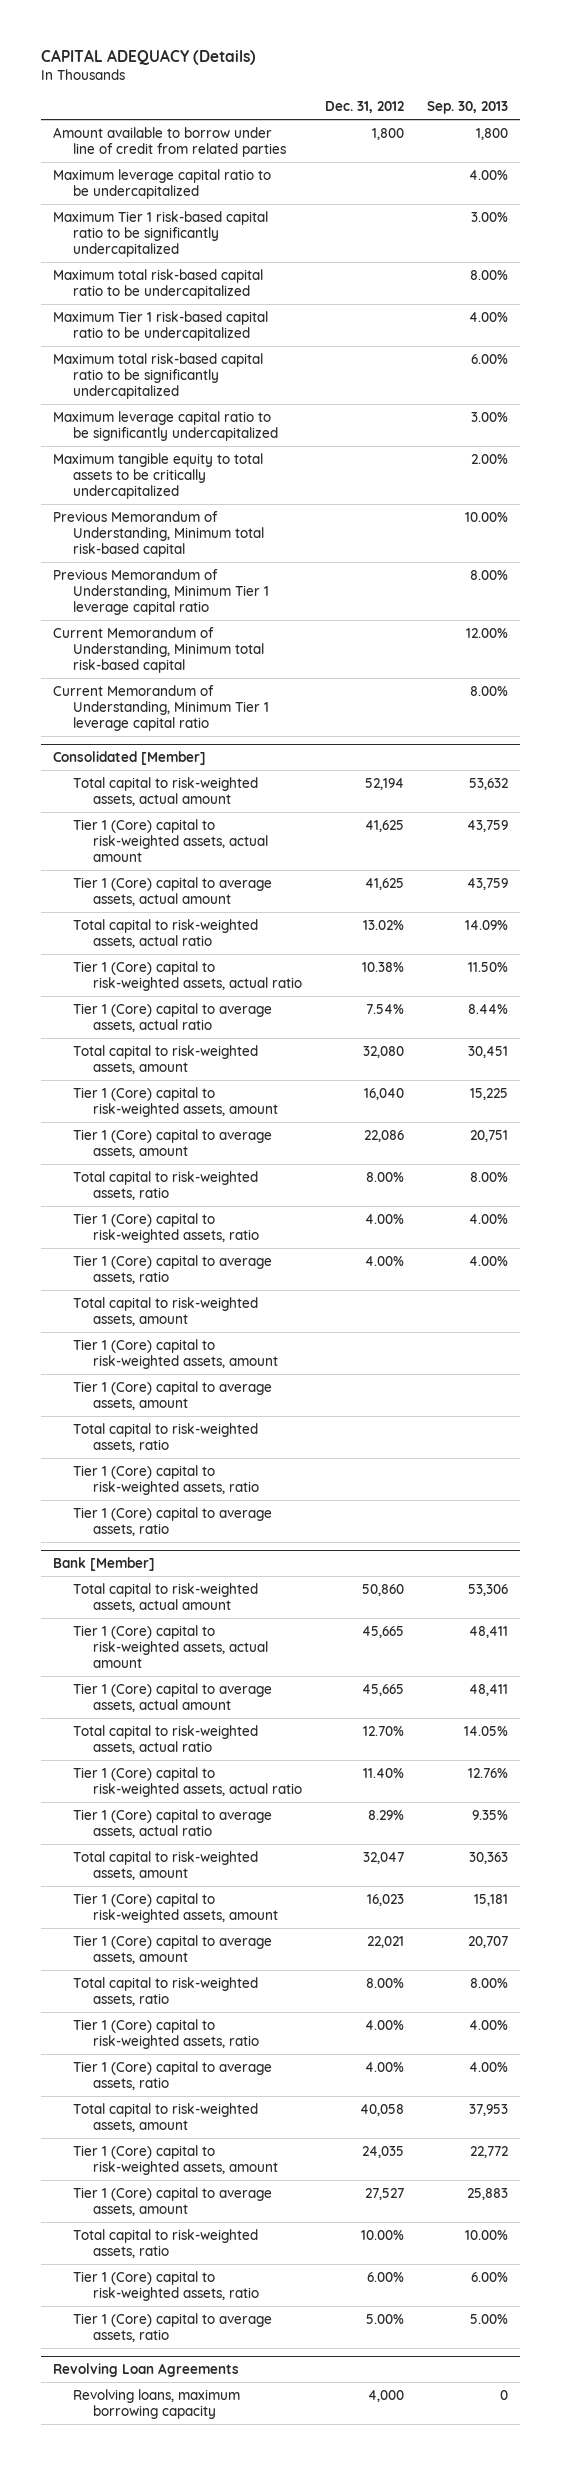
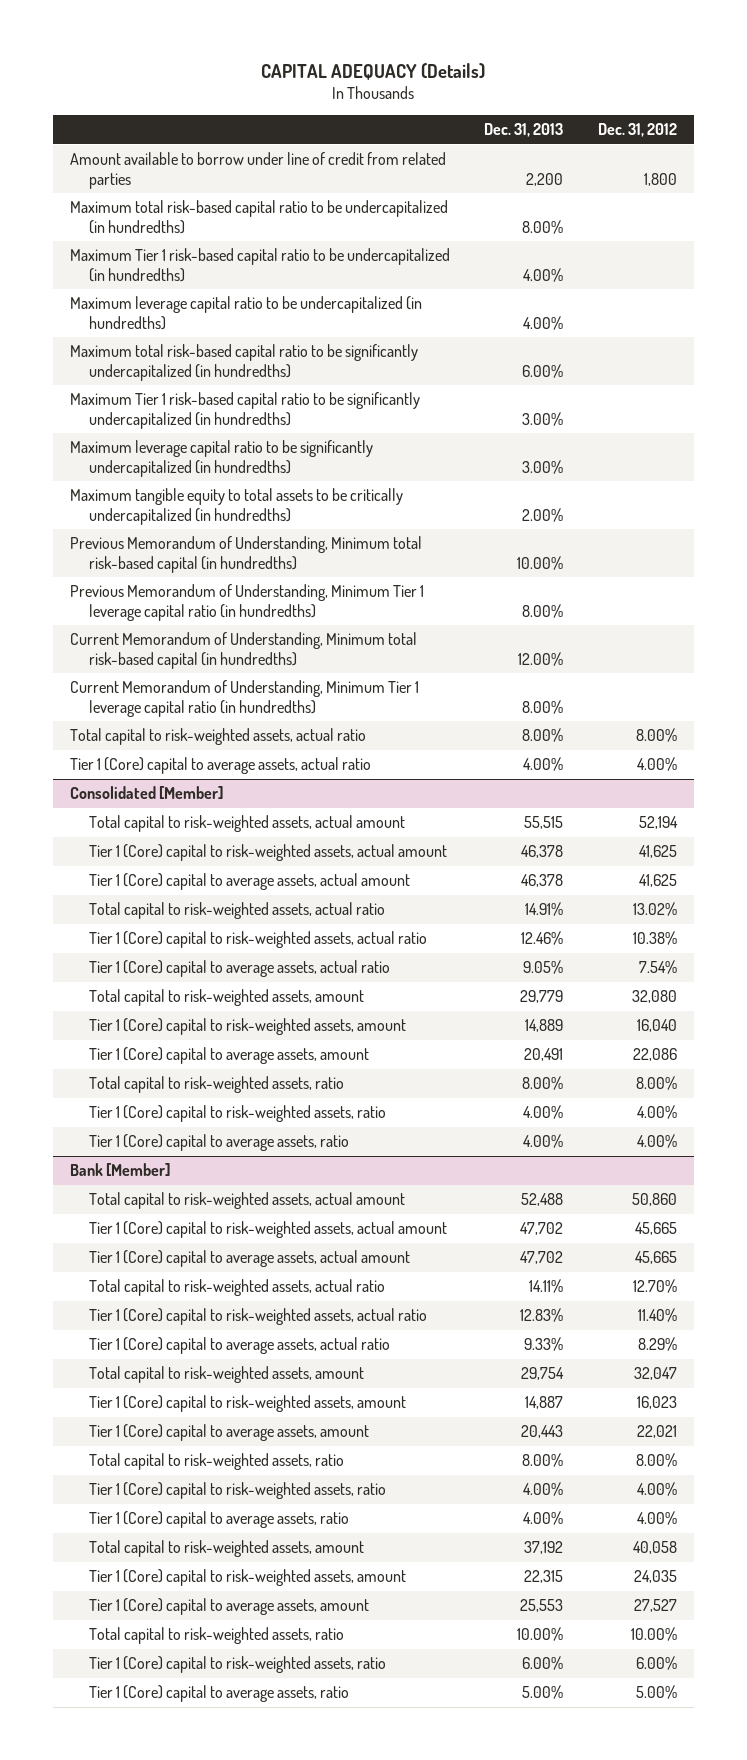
- | Dec. 31, 2012 | Sep. 30, 2013
+ | Dec. 31, 2013 | Dec. 31, 2012
- Maximum leverage capital ratio to be undercapitalized | | 4.00%
- Maximum Tier 1 risk-based capital ratio to be significantly undercapitalized | | 3.00%
- Maximum total risk-based capital ratio to be undercapitalized | | 8.00%
- Maximum Tier 1 risk-based capital ratio to be undercapitalized | | 4.00%
- Maximum total risk-based capital ratio to be significantly undercapitalized | | 6.00%
- Maximum leverage capital ratio to be significantly undercapitalized | | 3.00%
- Maximum tangible equity to total assets to be critically undercapitalized | | 2.00%
- Previous Memorandum of Understanding, Minimum total risk-based capital | | 10.00%
- Previous Memorandum of Understanding, Minimum Tier 1 leverage capital ratio | | 8.00%
- Current Memorandum of Understanding, Minimum total risk-based capital | | 12.00%
- Current Memorandum of Understanding, Minimum Tier 1 leverage capital ratio | | 8.00%
+ Maximum total risk-based capital ratio to be undercapitalized (in hundredths) | 8.00% |
+ Maximum Tier 1 risk-based capital ratio to be undercapitalized (in hundredths) | 4.00% |
+ Maximum leverage capital ratio to be undercapitalized (in hundredths) | 4.00% |
+ Maximum total risk-based capital ratio to be significantly undercapitalized (in hundredths) | 6.00% |
+ Maximum Tier 1 risk-based capital ratio to be significantly undercapitalized (in hundredths) | 3.00% |
+ Maximum leverage capital ratio to be significantly undercapitalized (in hundredths) | 3.00% |
+ Maximum tangible equity to total assets to be critically undercapitalized (in hundredths) | 2.00% |
+ Previous Memorandum of Understanding, Minimum total risk-based capital (in hundredths) | 10.00% |
+ Previous Memorandum of Understanding, Minimum Tier 1 leverage capital ratio (in hundredths) | 8.00% |
+ Current Memorandum of Understanding, Minimum total risk-based capital (in hundredths) | 12.00% |
+ Current Memorandum of Understanding, Minimum Tier 1 leverage capital ratio (in hundredths) | 8.00% |
+ Total capital to risk-weighted assets, actual ratio | 8.00% | 8.00%
+ Tier 1 (Core) capital to average assets, actual ratio | 4.00% | 4.00%
@ Consolidated [Member]
- Total capital to risk-weighted assets, amount
- Tier 1 (Core) capital to risk-weighted assets, amount
- Tier 1 (Core) capital to average assets, amount
- Total capital to risk-weighted assets, ratio
- Tier 1 (Core) capital to risk-weighted assets, ratio
- Tier 1 (Core) capital to average assets, ratio
- Revolving Loan Agreements
- Revolving loans, maximum borrowing capacity | 4,000 | 0

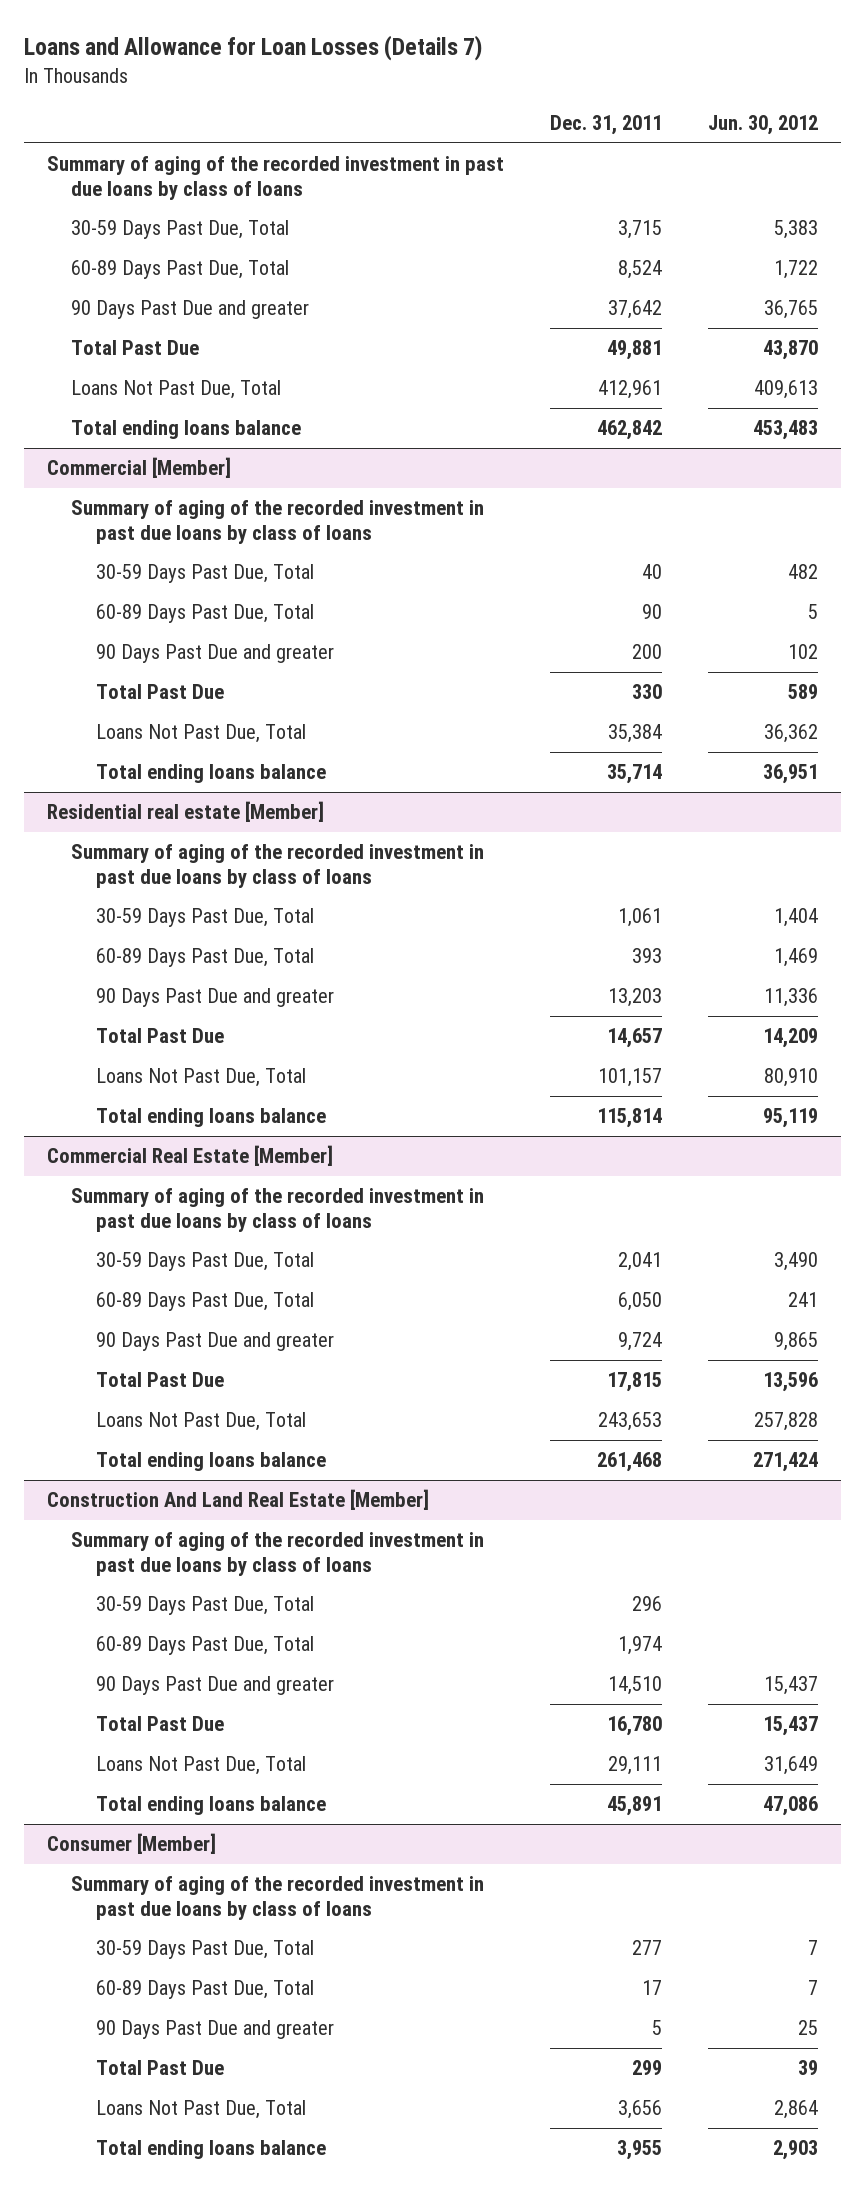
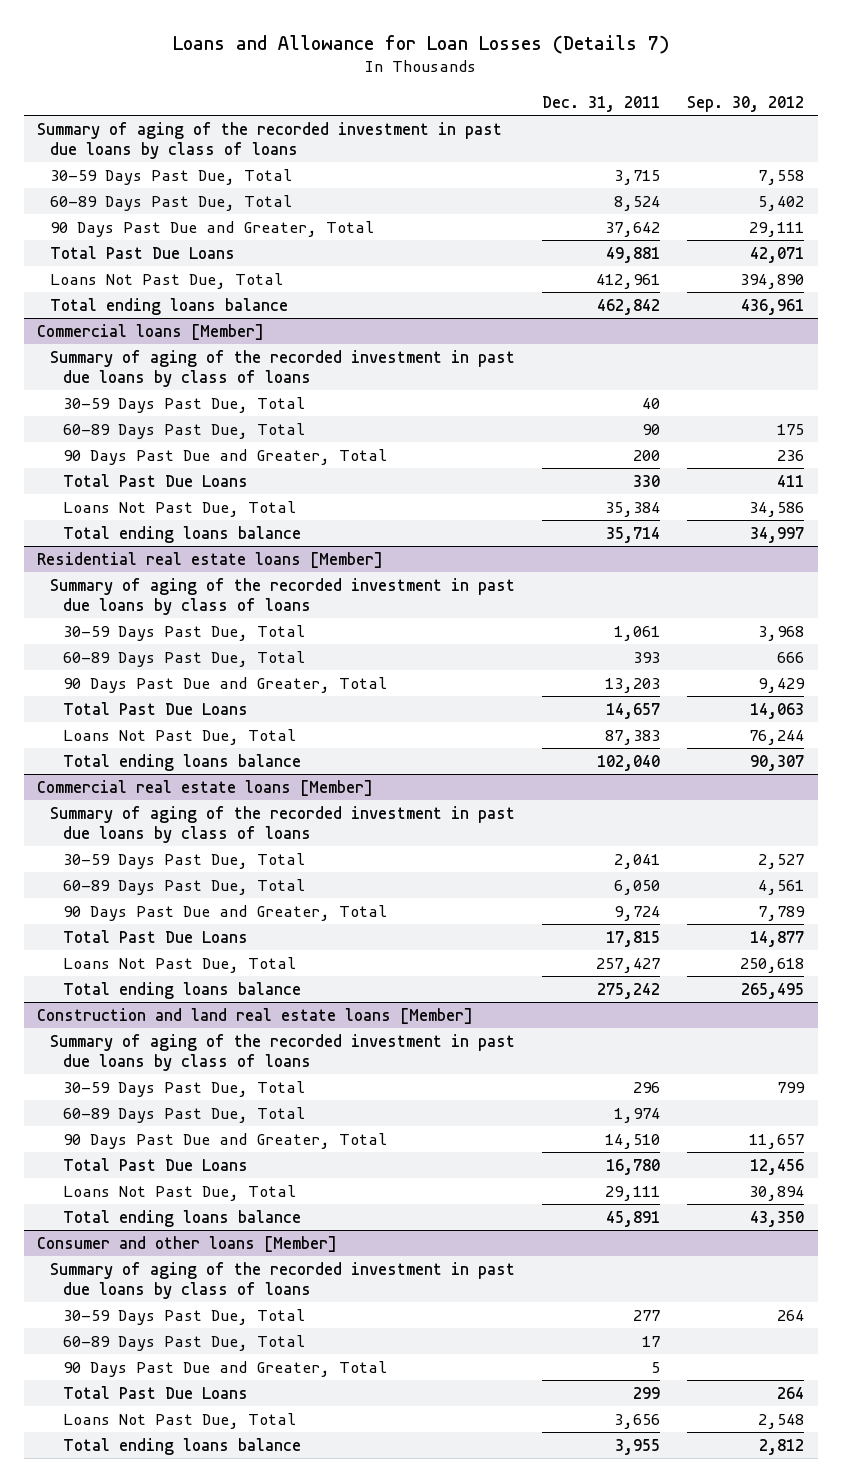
- | Dec. 31, 2011 | Jun. 30, 2012
+ | Dec. 31, 2011 | Sep. 30, 2012
- 90 Days Past Due and greater | 37,642 | 36,765
- Total Past Due | 49,881 | 43,870
+ 90 Days Past Due and Greater, Total | 37,642 | 29,111
+ Total Past Due Loans | 49,881 | 42,071
- Commercial [Member]
+ Commercial loans [Member]
- 90 Days Past Due and greater | 200 | 102
- Total Past Due | 330 | 589
+ 90 Days Past Due and Greater, Total | 200 | 236
+ Total Past Due Loans | 330 | 411
- Residential real estate [Member]
+ Residential real estate loans [Member]
- 90 Days Past Due and greater | 13,203 | 11,336
- Total Past Due | 14,657 | 14,209
- Loans Not Past Due, Total | 101,157 | 80,910
- Total ending loans balance | 115,814 | 95,119
- Commercial Real Estate [Member]
+ 90 Days Past Due and Greater, Total | 13,203 | 9,429
+ Total Past Due Loans | 14,657 | 14,063
+ Loans Not Past Due, Total | 87,383 | 76,244
+ Total ending loans balance | 102,040 | 90,307
+ Commercial real estate loans [Member]
- 90 Days Past Due and greater | 9,724 | 9,865
- Total Past Due | 17,815 | 13,596
- Loans Not Past Due, Total | 243,653 | 257,828
- Total ending loans balance | 261,468 | 271,424
- Construction And Land Real Estate [Member]
+ 90 Days Past Due and Greater, Total | 9,724 | 7,789
+ Total Past Due Loans | 17,815 | 14,877
+ Loans Not Past Due, Total | 257,427 | 250,618
+ Total ending loans balance | 275,242 | 265,495
+ Construction and land real estate loans [Member]
- 90 Days Past Due and greater | 14,510 | 15,437
- Total Past Due | 16,780 | 15,437
+ 90 Days Past Due and Greater, Total | 14,510 | 11,657
+ Total Past Due Loans | 16,780 | 12,456
- Consumer [Member]
+ Consumer and other loans [Member]
- 90 Days Past Due and greater | 5 | 25
- Total Past Due | 299 | 39
+ 90 Days Past Due and Greater, Total | 5 |
+ Total Past Due Loans | 299 | 264

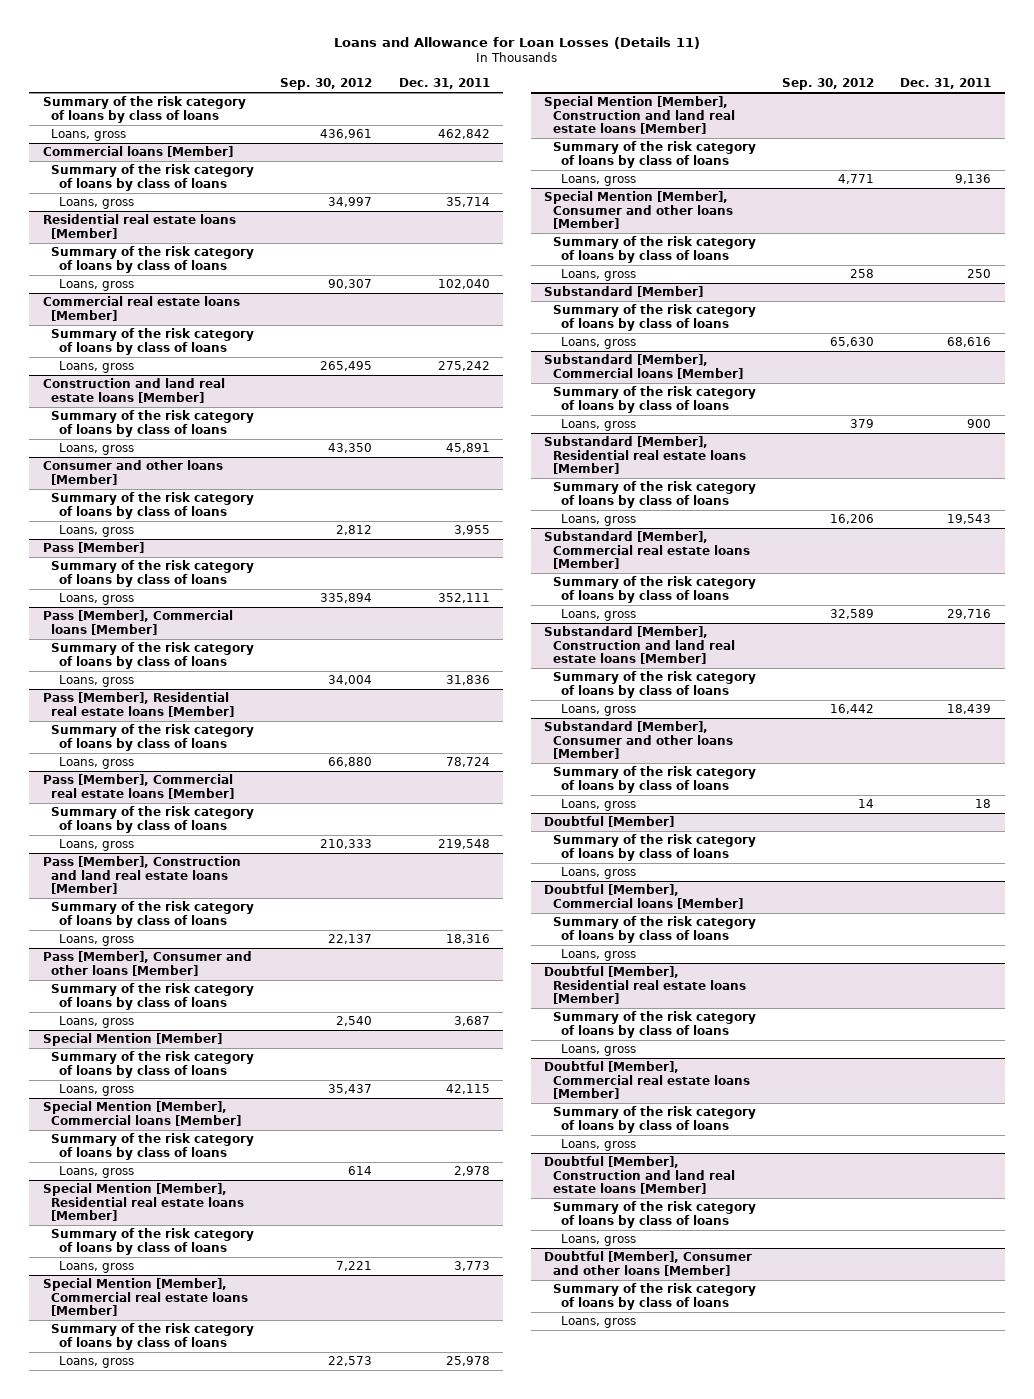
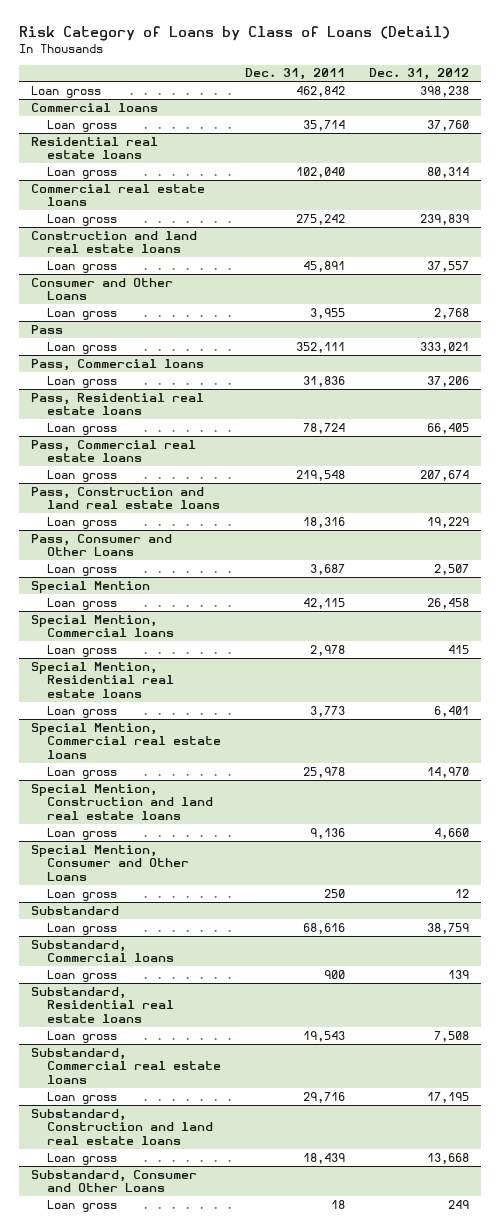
- Loans and Allowance for Loan Losses (Details 11)
+ Risk Category of Loans by Class of Loans (Detail)
- | Sep. 30, 2012 | Dec. 31, 2011
+ | Dec. 31, 2011 | Dec. 31, 2012
- Summary of the risk category of loans by class of loans
- Loans, gross | 436,961 | 462,842
- Commercial loans [Member]
- Summary of the risk category of loans by class of loans
- Loans, gross | 34,997 | 35,714
- Residential real estate loans [Member]
- Summary of the risk category of loans by class of loans
- Loans, gross | 90,307 | 102,040
- Commercial real estate loans [Member]
- Summary of the risk category of loans by class of loans
- Loans, gross | 265,495 | 275,242
- Construction and land real estate loans [Member]
- Summary of the risk category of loans by class of loans
- Loans, gross | 43,350 | 45,891
- Consumer and other loans [Member]
- Summary of the risk category of loans by class of loans
- Loans, gross | 2,812 | 3,955
- Pass [Member]
- Summary of the risk category of loans by class of loans
- Loans, gross | 335,894 | 352,111
- Pass [Member], Commercial loans [Member]
- Summary of the risk category of loans by class of loans
- Loans, gross | 34,004 | 31,836
- Pass [Member], Residential real estate loans [Member]
- Summary of the risk category of loans by class of loans
- Loans, gross | 66,880 | 78,724
- Pass [Member], Commercial real estate loans [Member]
- Summary of the risk category of loans by class of loans
- Loans, gross | 210,333 | 219,548
- Pass [Member], Construction and land real estate loans [Member]
- Summary of the risk category of loans by class of loans
- Loans, gross | 22,137 | 18,316
- Pass [Member], Consumer and other loans [Member]
- Summary of the risk category of loans by class of loans
- Loans, gross | 2,540 | 3,687
- Special Mention [Member]
- Summary of the risk category of loans by class of loans
- Loans, gross | 35,437 | 42,115
- Special Mention [Member], Commercial loans [Member]
- Summary of the risk category of loans by class of loans
- Loans, gross | 614 | 2,978
- Special Mention [Member], Residential real estate loans [Member]
- Summary of the risk category of loans by class of loans
- Loans, gross | 7,221 | 3,773
- Special Mention [Member], Commercial real estate loans [Member]
- Summary of the risk category of loans by class of loans
- Loans, gross | 22,573 | 25,978
- Special Mention [Member], Construction and land real estate loans [Member]
- Summary of the risk category of loans by class of loans
- Loans, gross | 4,771 | 9,136
- Special Mention [Member], Consumer and other loans [Member]
- Summary of the risk category of loans by class of loans
- Loans, gross | 258 | 250
- Substandard [Member]
- Summary of the risk category of loans by class of loans
- Loans, gross | 65,630 | 68,616
- Substandard [Member], Commercial loans [Member]
- Summary of the risk category of loans by class of loans
- Loans, gross | 379 | 900
- Substandard [Member], Residential real estate loans [Member]
- Summary of the risk category of loans by class of loans
- Loans, gross | 16,206 | 19,543
- Substandard [Member], Commercial real estate loans [Member]
- Summary of the risk category of loans by class of loans
- Loans, gross | 32,589 | 29,716
- Substandard [Member], Construction and land real estate loans [Member]
- Summary of the risk category of loans by class of loans
- Loans, gross | 16,442 | 18,439
- Substandard [Member], Consumer and other loans [Member]
- Summary of the risk category of loans by class of loans
- Loans, gross | 14 | 18
- Doubtful [Member]
- Summary of the risk category of loans by class of loans
- Loans, gross
- Doubtful [Member], Commercial loans [Member]
- Summary of the risk category of loans by class of loans
- Loans, gross
- Doubtful [Member], Residential real estate loans [Member]
- Summary of the risk category of loans by class of loans
- Loans, gross
- Doubtful [Member], Commercial real estate loans [Member]
- Summary of the risk category of loans by class of loans
- Loans, gross
- Doubtful [Member], Construction and land real estate loans [Member]
- Summary of the risk category of loans by class of loans
- Loans, gross
- Doubtful [Member], Consumer and other loans [Member]
- Summary of the risk category of loans by class of loans
- Loans, gross
+ Loan gross | 462,842 | 398,238
+ Commercial loans
+ Loan gross | 35,714 | 37,760
+ Residential real estate loans
+ Loan gross | 102,040 | 80,314
+ Commercial real estate loans
+ Loan gross | 275,242 | 239,839
+ Construction and land real estate loans
+ Loan gross | 45,891 | 37,557
+ Consumer and Other Loans
+ Loan gross | 3,955 | 2,768
+ Pass
+ Loan gross | 352,111 | 333,021
+ Pass, Commercial loans
+ Loan gross | 31,836 | 37,206
+ Pass, Residential real estate loans
+ Loan gross | 78,724 | 66,405
+ Pass, Commercial real estate loans
+ Loan gross | 219,548 | 207,674
+ Pass, Construction and land real estate loans
+ Loan gross | 18,316 | 19,229
+ Pass, Consumer and Other Loans
+ Loan gross | 3,687 | 2,507
+ Special Mention
+ Loan gross | 42,115 | 26,458
+ Special Mention, Commercial loans
+ Loan gross | 2,978 | 415
+ Special Mention, Residential real estate loans
+ Loan gross | 3,773 | 6,401
+ Special Mention, Commercial real estate loans
+ Loan gross | 25,978 | 14,970
+ Special Mention, Construction and land real estate loans
+ Loan gross | 9,136 | 4,660
+ Special Mention, Consumer and Other Loans
+ Loan gross | 250 | 12
+ Substandard
+ Loan gross | 68,616 | 38,759
+ Substandard, Commercial loans
+ Loan gross | 900 | 139
+ Substandard, Residential real estate loans
+ Loan gross | 19,543 | 7,508
+ Substandard, Commercial real estate loans
+ Loan gross | 29,716 | 17,195
+ Substandard, Construction and land real estate loans
+ Loan gross | 18,439 | 13,668
+ Substandard, Consumer and Other Loans
+ Loan gross | 18 | 249

